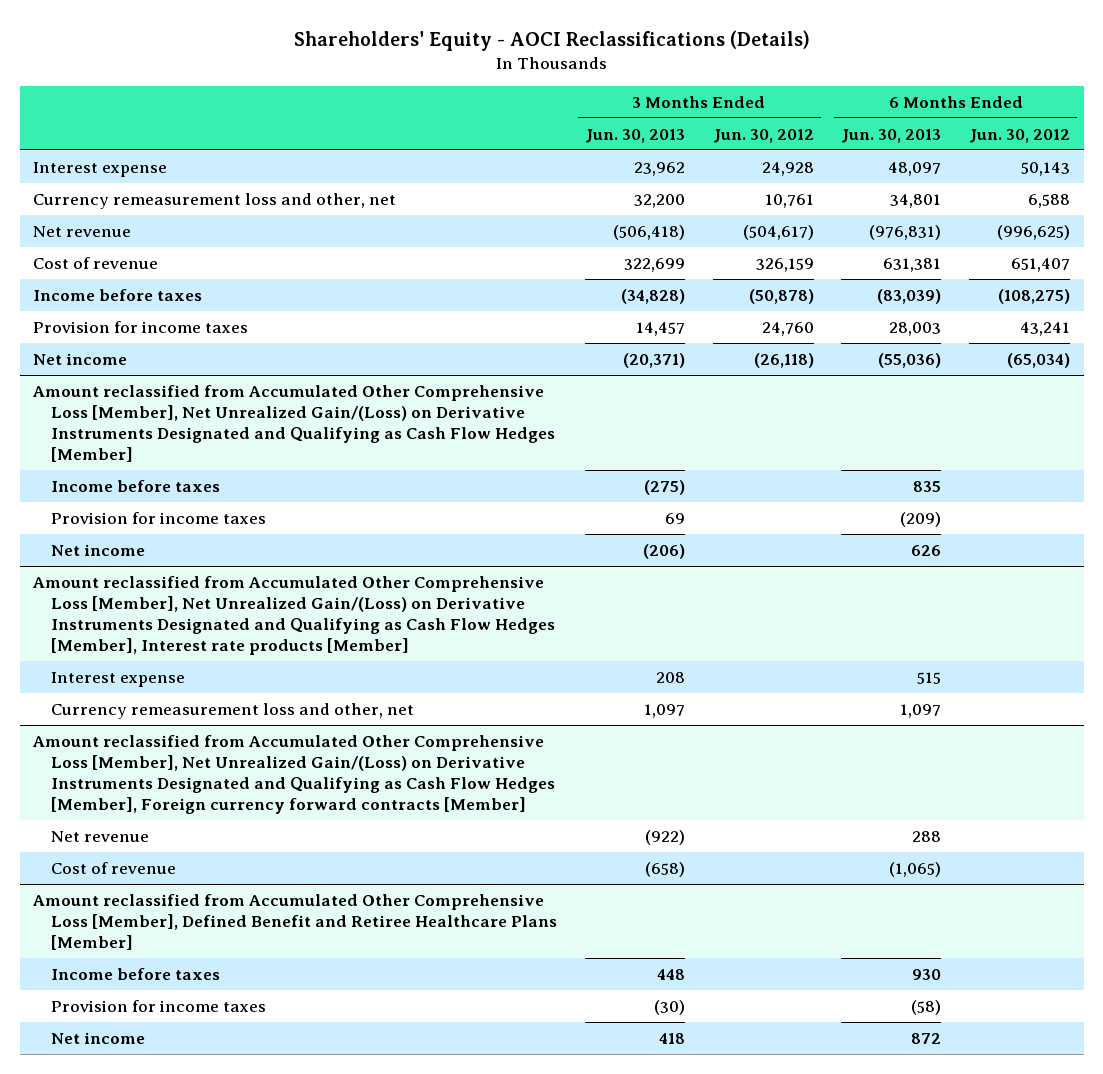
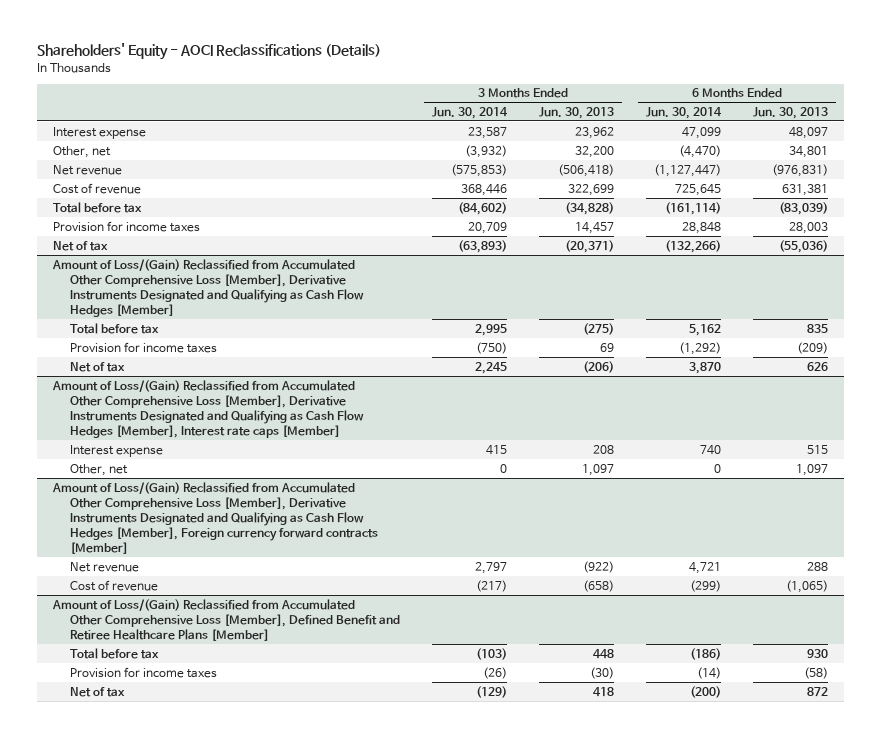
- | 3 Months Ended Jun. 30, 2013 | 3 Months Ended Jun. 30, 2012 | 6 Months Ended Jun. 30, 2013 | 6 Months Ended Jun. 30, 2012
+ | 3 Months Ended Jun. 30, 2014 | 3 Months Ended Jun. 30, 2013 | 6 Months Ended Jun. 30, 2014 | 6 Months Ended Jun. 30, 2013
- Currency remeasurement loss and other, net | 32,200 | 10,761 | 34,801 | 6,588
+ Other, net | (3,932) | 32,200 | (4,470) | 34,801
- Income before taxes | (34,828) | (50,878) | (83,039) | (108,275)
+ Total before tax | (84,602) | (34,828) | (161,114) | (83,039)
- Net income | (20,371) | (26,118) | (55,036) | (65,034)
- Amount reclassified from Accumulated Other Comprehensive Loss [Member], Net Unrealized Gain/(Loss) on Derivative Instruments Designated and Qualifying as Cash Flow Hedges [Member]
- Income before taxes | (275) | | 835 |
+ Net of tax | (63,893) | (20,371) | (132,266) | (55,036)
+ Amount of Loss/(Gain) Reclassified from Accumulated Other Comprehensive Loss [Member], Derivative Instruments Designated and Qualifying as Cash Flow Hedges [Member]
+ Total before tax | 2,995 | (275) | 5,162 | 835
- Net income | (206) | | 626 |
- Amount reclassified from Accumulated Other Comprehensive Loss [Member], Net Unrealized Gain/(Loss) on Derivative Instruments Designated and Qualifying as Cash Flow Hedges [Member], Interest rate products [Member]
+ Net of tax | 2,245 | (206) | 3,870 | 626
+ Amount of Loss/(Gain) Reclassified from Accumulated Other Comprehensive Loss [Member], Derivative Instruments Designated and Qualifying as Cash Flow Hedges [Member], Interest rate caps [Member]
- Currency remeasurement loss and other, net | 1,097 | | 1,097 |
- Amount reclassified from Accumulated Other Comprehensive Loss [Member], Net Unrealized Gain/(Loss) on Derivative Instruments Designated and Qualifying as Cash Flow Hedges [Member], Foreign currency forward contracts [Member]
+ Other, net | 0 | 1,097 | 0 | 1,097
+ Amount of Loss/(Gain) Reclassified from Accumulated Other Comprehensive Loss [Member], Derivative Instruments Designated and Qualifying as Cash Flow Hedges [Member], Foreign currency forward contracts [Member]
- Amount reclassified from Accumulated Other Comprehensive Loss [Member], Defined Benefit and Retiree Healthcare Plans [Member]
- Income before taxes | 448 | | 930 |
+ Amount of Loss/(Gain) Reclassified from Accumulated Other Comprehensive Loss [Member], Defined Benefit and Retiree Healthcare Plans [Member]
+ Total before tax | (103) | 448 | (186) | 930
- Net income | 418 | | 872 |
+ Net of tax | (129) | 418 | (200) | 872

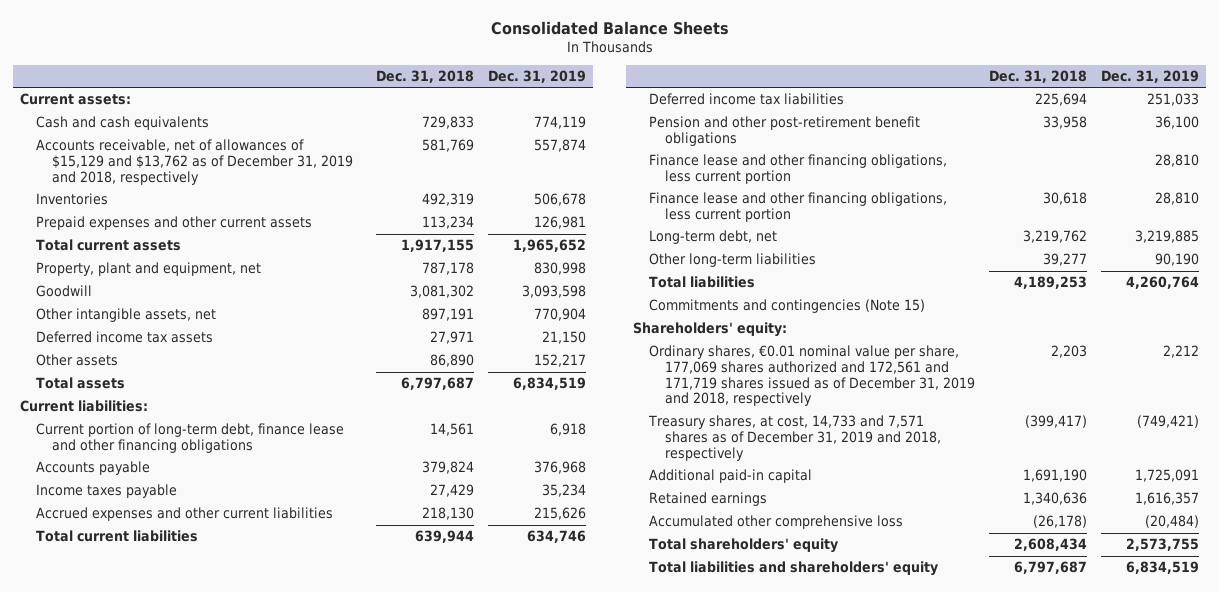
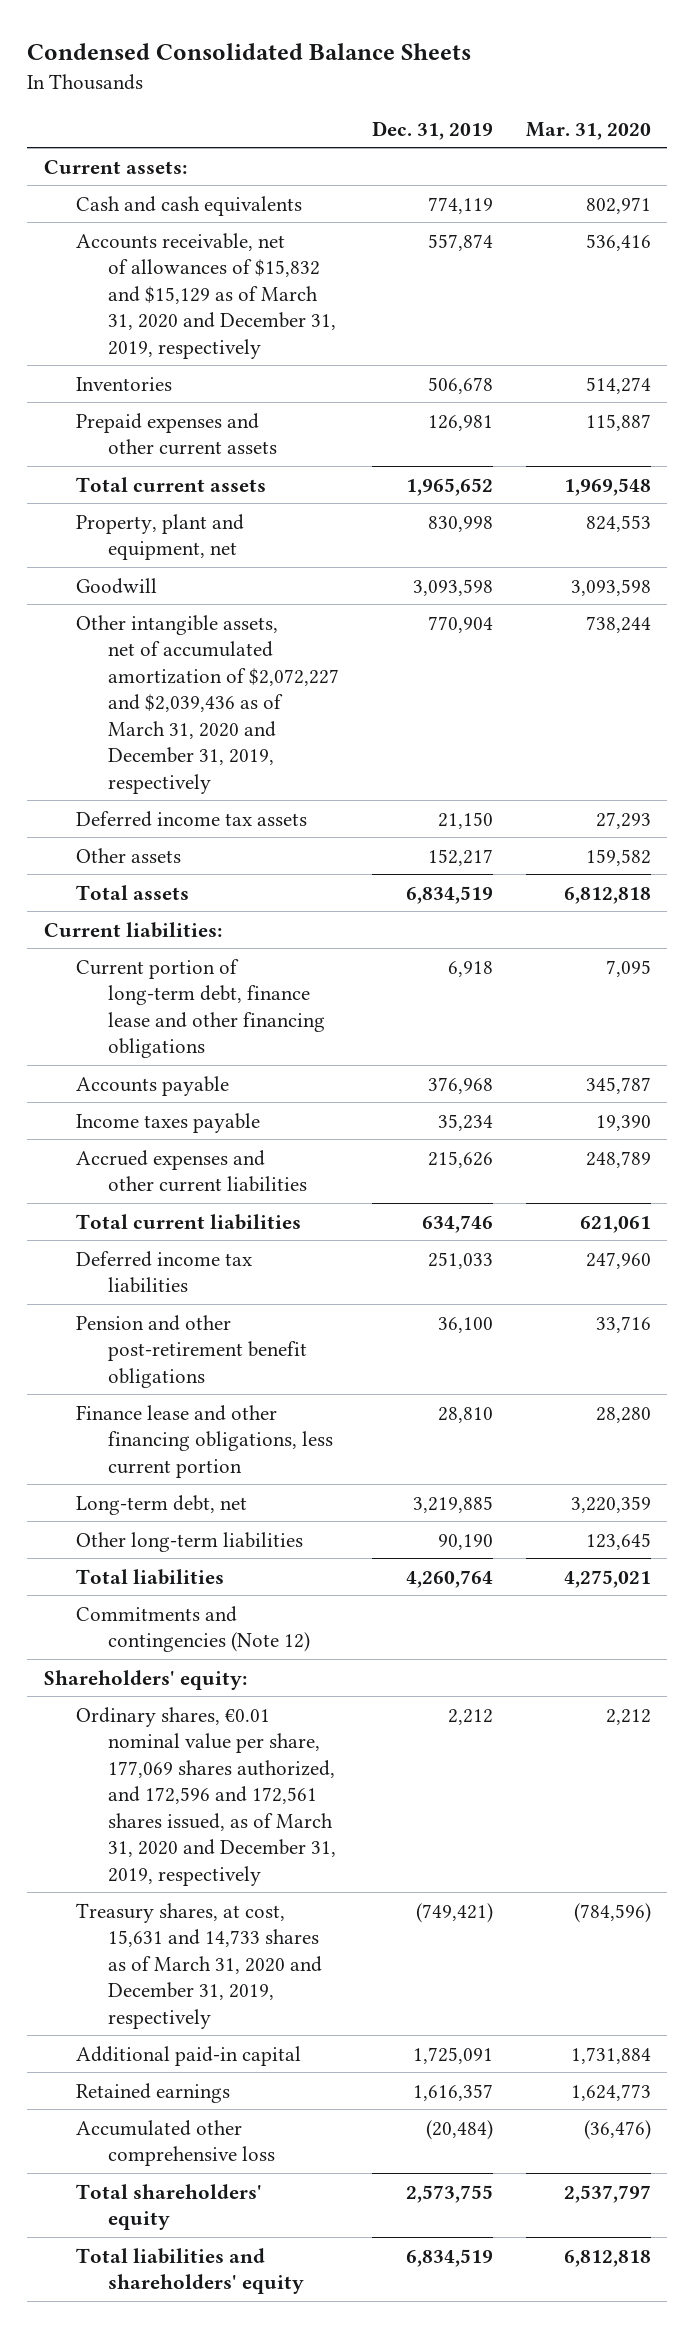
- Consolidated Balance Sheets
+ Condensed Consolidated Balance Sheets
- | Dec. 31, 2018 | Dec. 31, 2019
+ | Dec. 31, 2019 | Mar. 31, 2020
- Accounts receivable, net of allowances of $15,129 and $13,762 as of December 31, 2019 and 2018, respectively | 581,769 | 557,874
+ Accounts receivable, net of allowances of $15,832 and $15,129 as of March 31, 2020 and December 31, 2019, respectively | 557,874 | 536,416
- Other intangible assets, net | 897,191 | 770,904
+ Other intangible assets, net of accumulated amortization of $2,072,227 and $2,039,436 as of March 31, 2020 and December 31, 2019, respectively | 770,904 | 738,244
- Finance lease and other financing obligations, less current portion | 30,618 | 28,810
- Commitments and contingencies (Note 15)
+ Commitments and contingencies (Note 12)
- Ordinary shares, €0.01 nominal value per share, 177,069 shares authorized and 172,561 and 171,719 shares issued as of December 31, 2019 and 2018, respectively | 2,203 | 2,212
- Treasury shares, at cost, 14,733 and 7,571 shares as of December 31, 2019 and 2018, respectively | (399,417) | (749,421)
+ Ordinary shares, €0.01 nominal value per share, 177,069 shares authorized, and 172,596 and 172,561 shares issued, as of March 31, 2020 and December 31, 2019, respectively | 2,212 | 2,212
+ Treasury shares, at cost, 15,631 and 14,733 shares as of March 31, 2020 and December 31, 2019, respectively | (749,421) | (784,596)

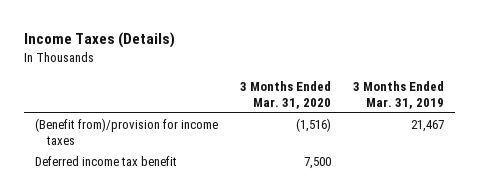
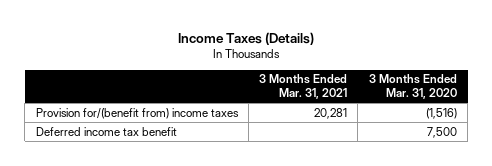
- | 3 Months Ended Mar. 31, 2020 | 3 Months Ended Mar. 31, 2019
+ | 3 Months Ended Mar. 31, 2021 | 3 Months Ended Mar. 31, 2020
- (Benefit from)/provision for income taxes | (1,516) | 21,467
+ Provision for/(benefit from) income taxes | 20,281 | (1,516)

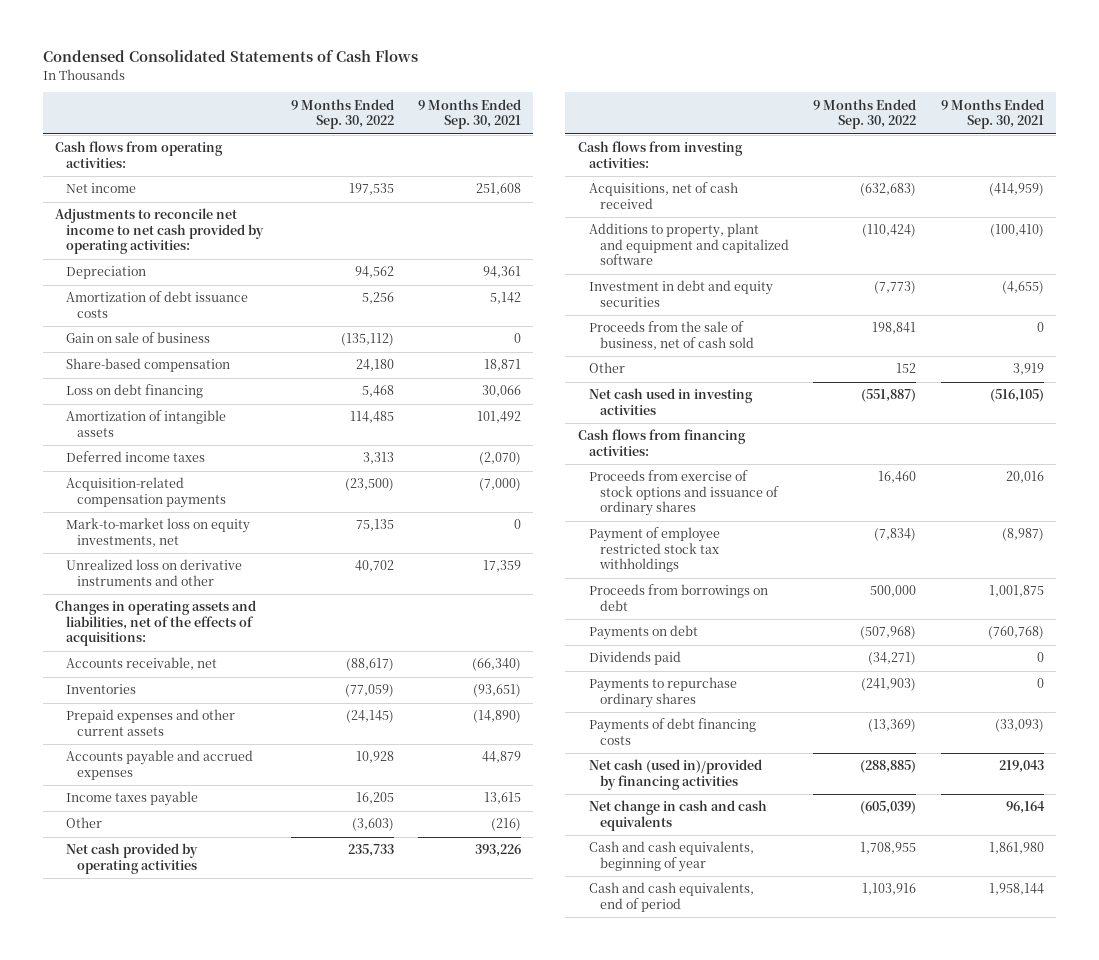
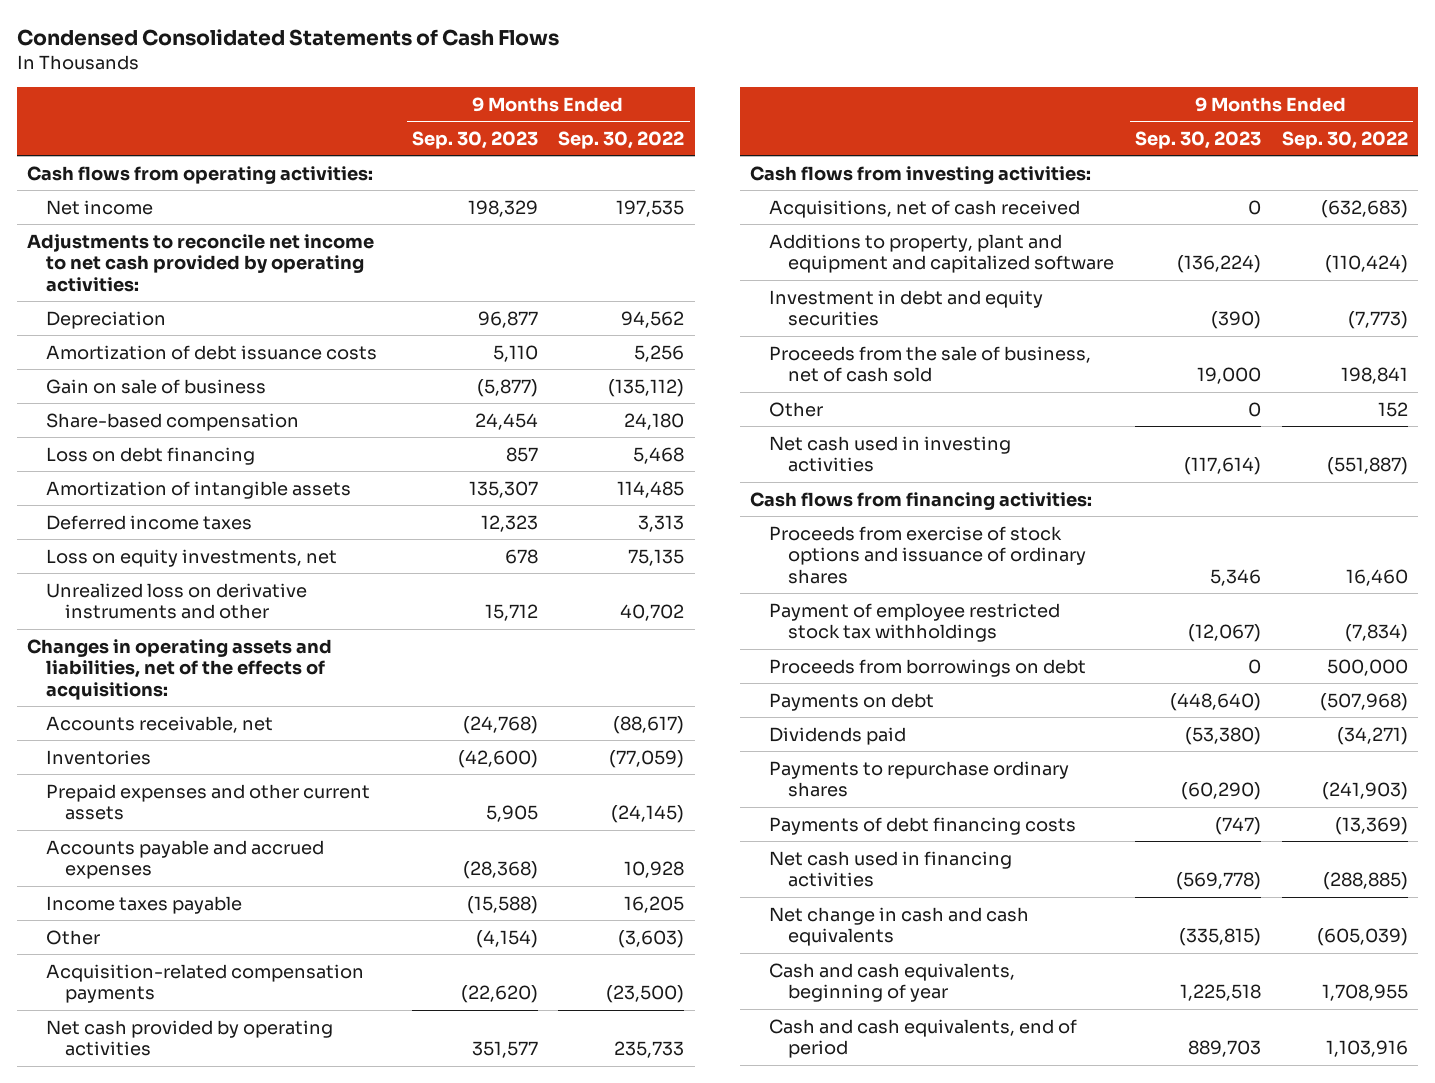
- | 9 Months Ended Sep. 30, 2022 | 9 Months Ended Sep. 30, 2021
+ | 9 Months Ended Sep. 30, 2023 | 9 Months Ended Sep. 30, 2022
- Mark-to-market loss on equity investments, net | 75,135 | 0
+ Loss on equity investments, net | 678 | 75,135
moved down: Acquisition-related compensation payments | (22,620) | (23,500)
- Net cash (used in)/provided by financing activities | (288,885) | 219,043
+ Net cash used in financing activities | (569,778) | (288,885)

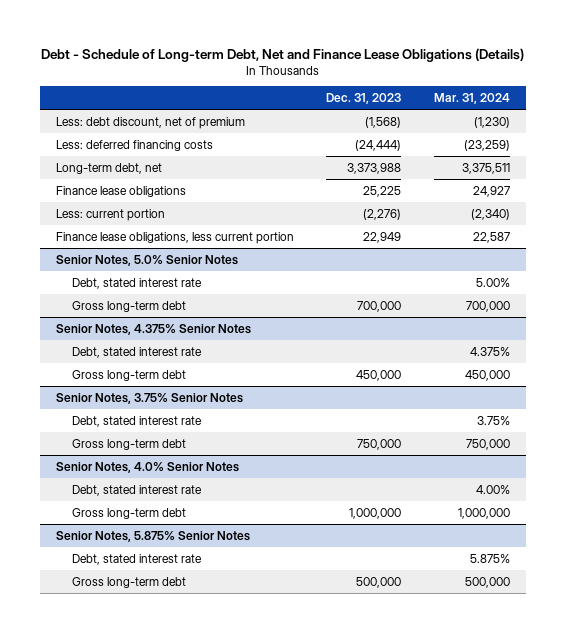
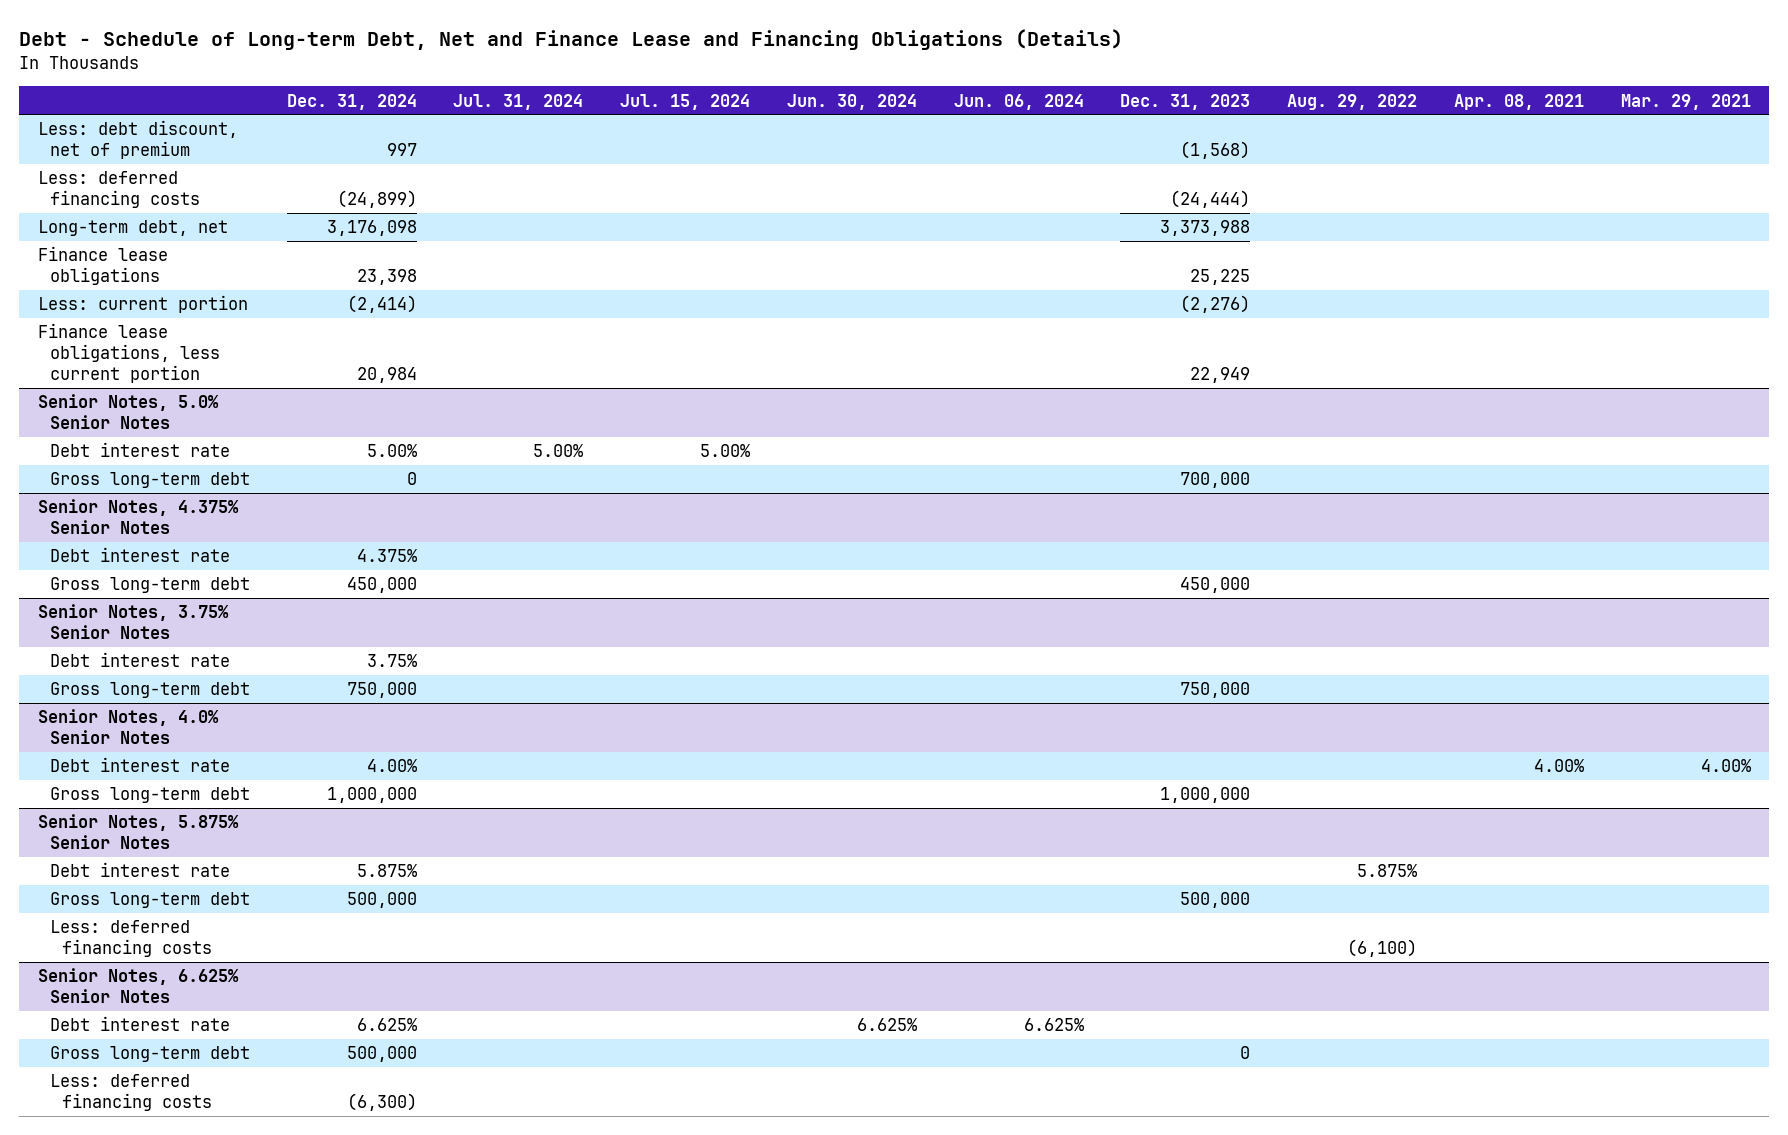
- Debt - Schedule of Long-term Debt, Net and Finance Lease Obligations (Details)
+ Debt - Schedule of Long-term Debt, Net and Finance Lease and Financing Obligations (Details)
- | Dec. 31, 2023 | Mar. 31, 2024
+ | Dec. 31, 2024 | Jul. 31, 2024 | Jul. 15, 2024 | Jun. 30, 2024 | Jun. 06, 2024 | Dec. 31, 2023 | Aug. 29, 2022 | Apr. 08, 2021 | Mar. 29, 2021
@ Senior Notes, 5.0% Senior Notes
- Debt, stated interest rate | | 5.00%
+ Debt interest rate | 5.00% | 5.00% | 5.00% | | | | | |
@ Senior Notes, 4.375% Senior Notes
- Debt, stated interest rate | | 4.375%
+ Debt interest rate | 4.375% | | | | | | | |
@ Senior Notes, 3.75% Senior Notes
- Debt, stated interest rate | | 3.75%
+ Debt interest rate | 3.75% | | | | | | | |
@ Senior Notes, 4.0% Senior Notes
- Debt, stated interest rate | | 4.00%
+ Debt interest rate | 4.00% | | | | | | | 4.00% | 4.00%
@ Senior Notes, 5.875% Senior Notes
- Debt, stated interest rate | | 5.875%
+ Debt interest rate | 5.875% | | | | | | 5.875% | |
+ Less: deferred financing costs | | | | | | | (6,100) | |
+ Senior Notes, 6.625% Senior Notes
+ Debt interest rate | 6.625% | | | 6.625% | 6.625% | | | |
+ Gross long-term debt | 500,000 | | | | | 0 | | |
+ Less: deferred financing costs | (6,300) | | | | | | | |

